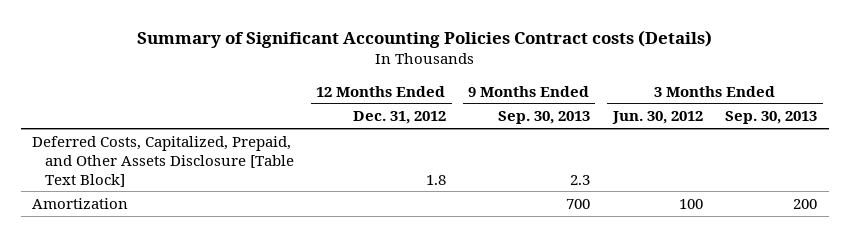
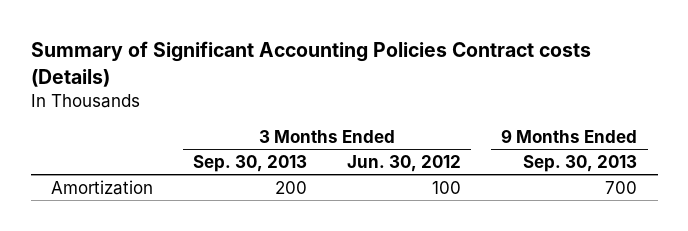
- | 12 Months Ended Dec. 31, 2012 | 9 Months Ended Sep. 30, 2013 | 3 Months Ended Jun. 30, 2012 | 3 Months Ended Sep. 30, 2013
+ | 3 Months Ended Sep. 30, 2013 | 3 Months Ended Jun. 30, 2012 | 9 Months Ended Sep. 30, 2013
- Deferred Costs, Capitalized, Prepaid, and Other Assets Disclosure [Table Text Block] | 1.8 | 2.3 | |

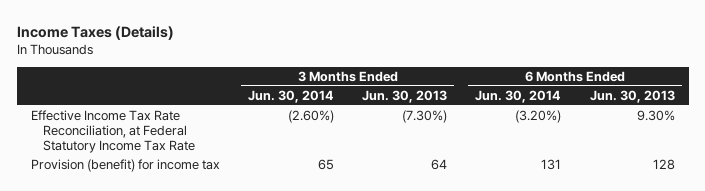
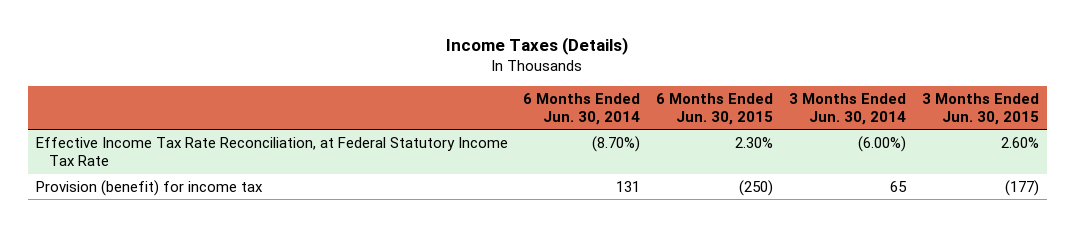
- | 3 Months Ended Jun. 30, 2014 | 3 Months Ended Jun. 30, 2013 | 6 Months Ended Jun. 30, 2014 | 6 Months Ended Jun. 30, 2013
+ | 6 Months Ended Jun. 30, 2014 | 6 Months Ended Jun. 30, 2015 | 3 Months Ended Jun. 30, 2014 | 3 Months Ended Jun. 30, 2015
- Effective Income Tax Rate Reconciliation, at Federal Statutory Income Tax Rate | (2.60%) | (7.30%) | (3.20%) | 9.30%
+ Effective Income Tax Rate Reconciliation, at Federal Statutory Income Tax Rate | (8.70%) | 2.30% | (6.00%) | 2.60%

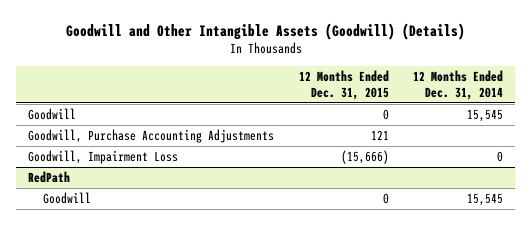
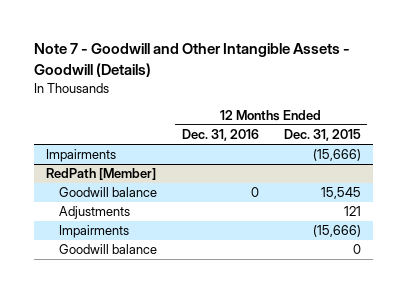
- Goodwill and Other Intangible Assets (Goodwill) (Details)
+ Note 7 - Goodwill and Other Intangible Assets - Goodwill (Details)
- | 12 Months Ended Dec. 31, 2015 | 12 Months Ended Dec. 31, 2014
+ | 12 Months Ended Dec. 31, 2016 | 12 Months Ended Dec. 31, 2015
- Goodwill | 0 | 15,545
- Goodwill, Purchase Accounting Adjustments | 121 |
- Goodwill, Impairment Loss | (15,666) | 0
- RedPath
- Goodwill | 0 | 15,545
+ Impairments | | (15,666)
+ RedPath [Member]
+ Goodwill balance | 0 | 15,545
+ Adjustments | | 121
+ Impairments | | (15,666)
+ Goodwill balance | | 0

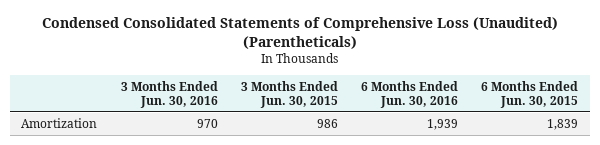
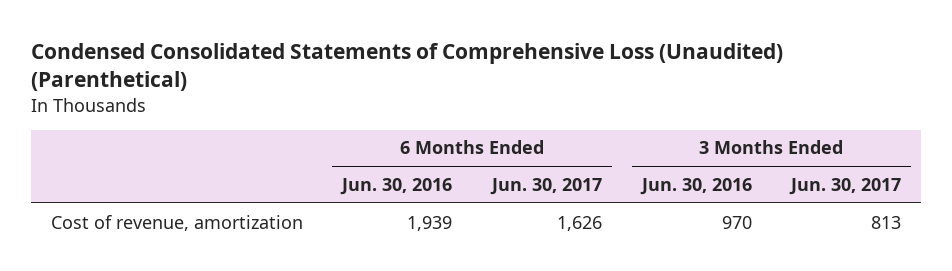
- Condensed Consolidated Statements of Comprehensive Loss (Unaudited) (Parentheticals)
+ Condensed Consolidated Statements of Comprehensive Loss (Unaudited) (Parenthetical)
- | 3 Months Ended Jun. 30, 2016 | 3 Months Ended Jun. 30, 2015 | 6 Months Ended Jun. 30, 2016 | 6 Months Ended Jun. 30, 2015
+ | 6 Months Ended Jun. 30, 2016 | 6 Months Ended Jun. 30, 2017 | 3 Months Ended Jun. 30, 2016 | 3 Months Ended Jun. 30, 2017
- Amortization | 970 | 986 | 1,939 | 1,839
+ Cost of revenue, amortization | 1,939 | 1,626 | 970 | 813

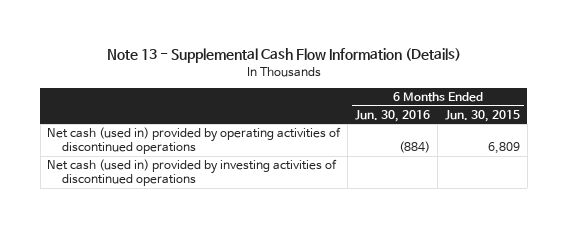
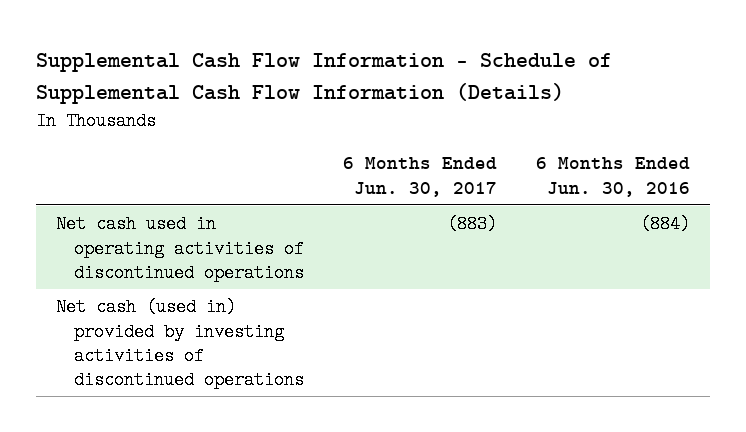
- Note 13 - Supplemental Cash Flow Information (Details)
+ Supplemental Cash Flow Information - Schedule of Supplemental Cash Flow Information (Details)
- | 6 Months Ended Jun. 30, 2016 | 6 Months Ended Jun. 30, 2015
+ | 6 Months Ended Jun. 30, 2017 | 6 Months Ended Jun. 30, 2016
- Net cash (used in) provided by operating activities of discontinued operations | (884) | 6,809
+ Net cash used in operating activities of discontinued operations | (883) | (884)

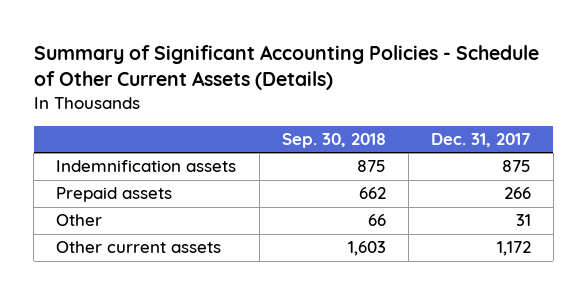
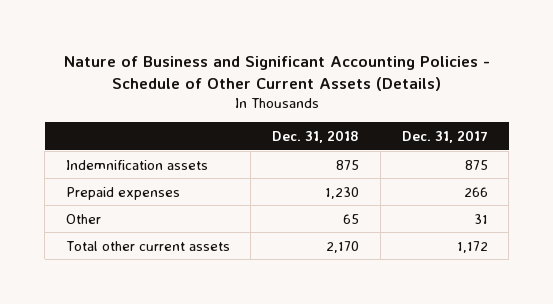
- Summary of Significant Accounting Policies - Schedule of Other Current Assets (Details)
+ Nature of Business and Significant Accounting Policies - Schedule of Other Current Assets (Details)
- | Sep. 30, 2018 | Dec. 31, 2017
+ | Dec. 31, 2018 | Dec. 31, 2017
- Prepaid assets | 662 | 266
+ Prepaid expenses | 1,230 | 266
- Other current assets | 1,603 | 1,172
+ Total other current assets | 2,170 | 1,172

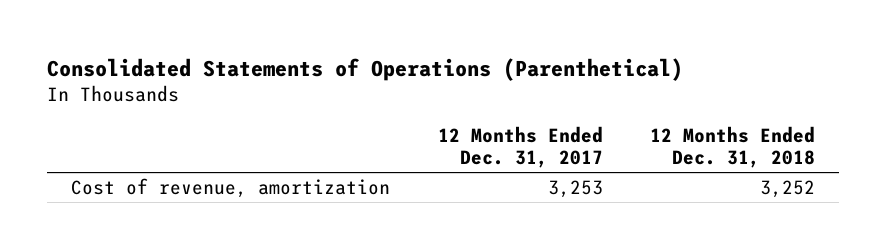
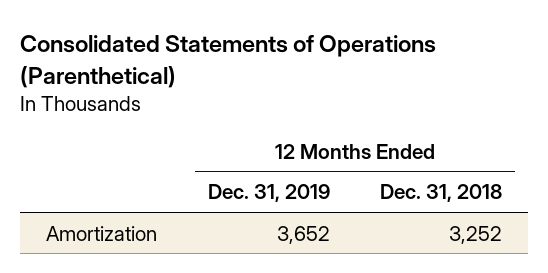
- | 12 Months Ended Dec. 31, 2017 | 12 Months Ended Dec. 31, 2018
+ | 12 Months Ended Dec. 31, 2019 | 12 Months Ended Dec. 31, 2018
- Cost of revenue, amortization | 3,253 | 3,252
+ Amortization | 3,652 | 3,252

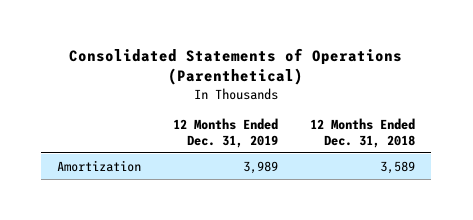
- Amortization | 3,652 | 3,252
+ Amortization | 3,989 | 3,589

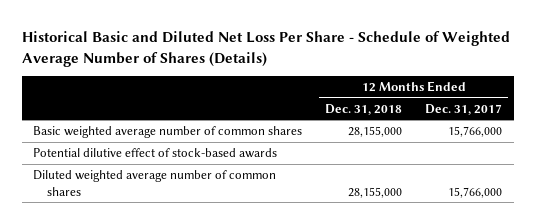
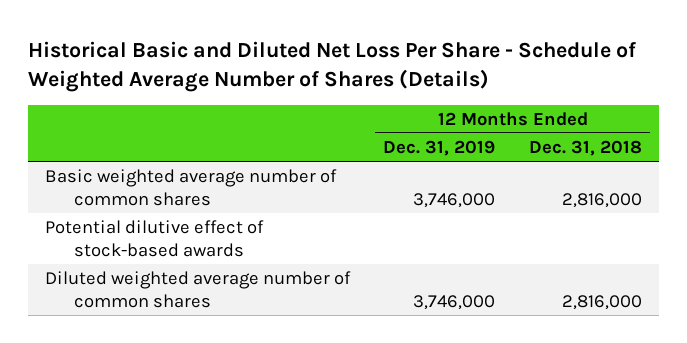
- | 12 Months Ended Dec. 31, 2018 | 12 Months Ended Dec. 31, 2017
+ | 12 Months Ended Dec. 31, 2019 | 12 Months Ended Dec. 31, 2018
- Basic weighted average number of common shares | 28,155,000 | 15,766,000
+ Basic weighted average number of common shares | 3,746,000 | 2,816,000
- Diluted weighted average number of common shares | 28,155,000 | 15,766,000
+ Diluted weighted average number of common shares | 3,746,000 | 2,816,000

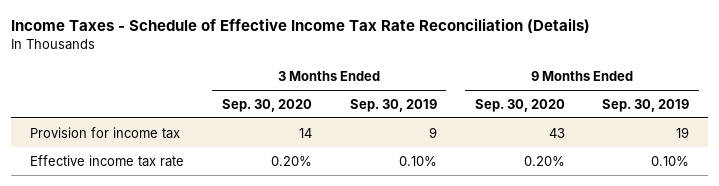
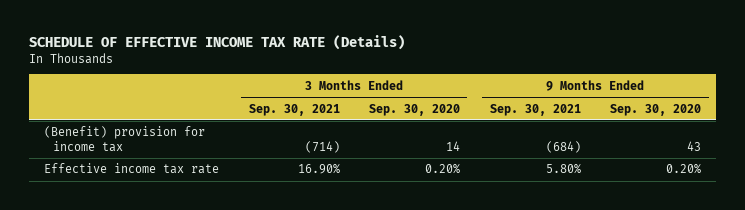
- Income Taxes - Schedule of Effective Income Tax Rate Reconciliation (Details)
+ SCHEDULE OF EFFECTIVE INCOME TAX RATE (Details)
- | 3 Months Ended Sep. 30, 2020 | 3 Months Ended Sep. 30, 2019 | 9 Months Ended Sep. 30, 2020 | 9 Months Ended Sep. 30, 2019
+ | 3 Months Ended Sep. 30, 2021 | 3 Months Ended Sep. 30, 2020 | 9 Months Ended Sep. 30, 2021 | 9 Months Ended Sep. 30, 2020
- Provision for income tax | 14 | 9 | 43 | 19
+ (Benefit) provision for income tax | (714) | 14 | (684) | 43

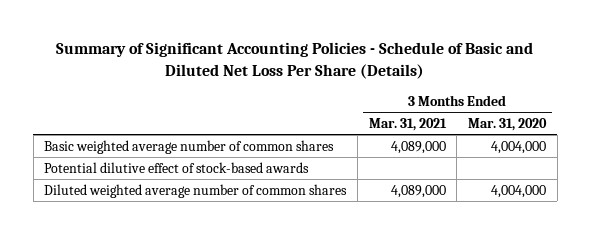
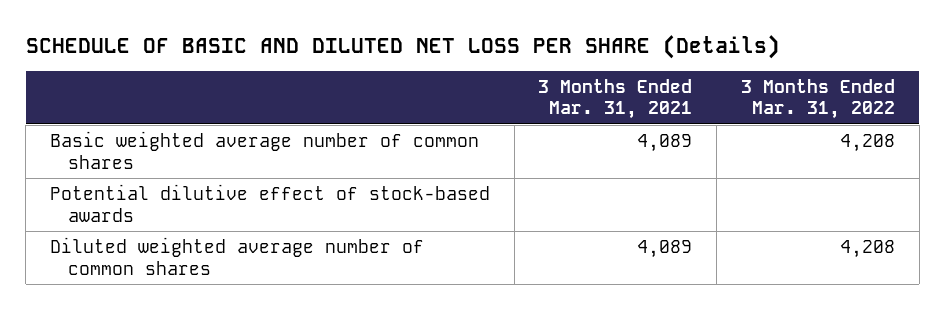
- Summary of Significant Accounting Policies - Schedule of Basic and Diluted Net Loss Per Share (Details)
+ SCHEDULE OF BASIC AND DILUTED NET LOSS PER SHARE (Details)
- | 3 Months Ended Mar. 31, 2021 | 3 Months Ended Mar. 31, 2020
+ | 3 Months Ended Mar. 31, 2021 | 3 Months Ended Mar. 31, 2022
- Basic weighted average number of common shares | 4,089,000 | 4,004,000
+ Basic weighted average number of common shares | 4,089 | 4,208
- Diluted weighted average number of common shares | 4,089,000 | 4,004,000
+ Diluted weighted average number of common shares | 4,089 | 4,208

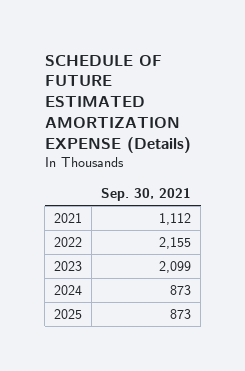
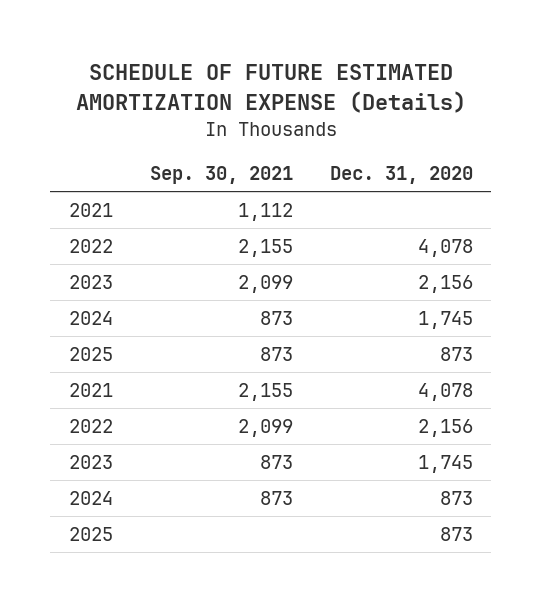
- | Sep. 30, 2021
+ | Sep. 30, 2021 | Dec. 31, 2020
+ 2021 | 2,155 | 4,078
+ 2022 | 2,099 | 2,156
+ 2023 | 873 | 1,745
+ 2024 | 873 | 873
+ 2025 | | 873

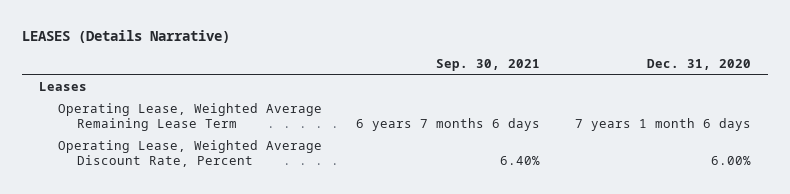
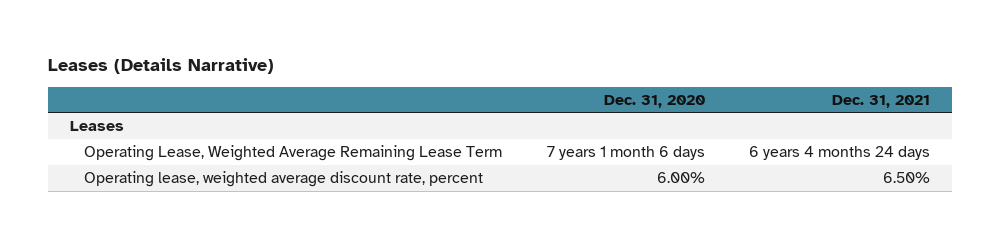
- LEASES (Details Narrative)
+ Leases (Details Narrative)
- | Sep. 30, 2021 | Dec. 31, 2020
+ | Dec. 31, 2020 | Dec. 31, 2021
- Operating Lease, Weighted Average Discount Rate, Percent | 6.40% | 6.00%
+ Operating lease, weighted average discount rate, percent | 6.00% | 6.50%

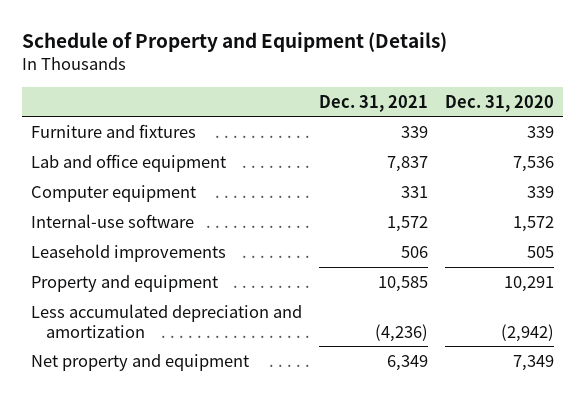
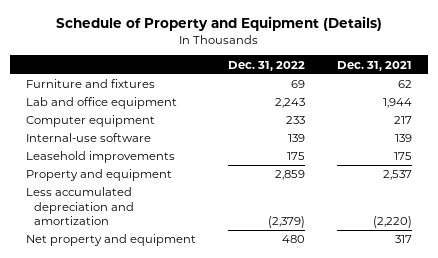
- | Dec. 31, 2021 | Dec. 31, 2020
+ | Dec. 31, 2022 | Dec. 31, 2021
- Furniture and fixtures | 339 | 339
- Lab and office equipment | 7,837 | 7,536
- Computer equipment | 331 | 339
- Internal-use software | 1,572 | 1,572
- Leasehold improvements | 506 | 505
- Property and equipment | 10,585 | 10,291
- Less accumulated depreciation and amortization | (4,236) | (2,942)
- Net property and equipment | 6,349 | 7,349
+ Furniture and fixtures | 69 | 62
+ Lab and office equipment | 2,243 | 1,944
+ Computer equipment | 233 | 217
+ Internal-use software | 139 | 139
+ Leasehold improvements | 175 | 175
+ Property and equipment | 2,859 | 2,537
+ Less accumulated depreciation and amortization | (2,379) | (2,220)
+ Net property and equipment | 480 | 317

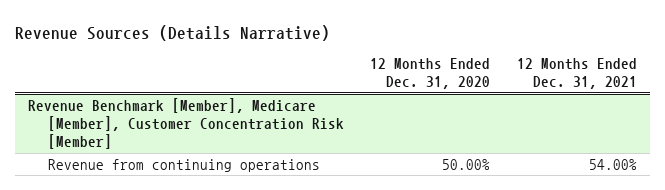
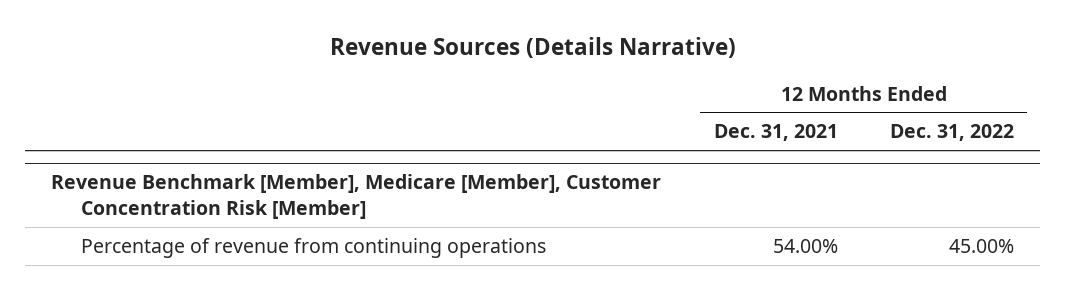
- | 12 Months Ended Dec. 31, 2020 | 12 Months Ended Dec. 31, 2021
+ | 12 Months Ended Dec. 31, 2021 | 12 Months Ended Dec. 31, 2022
@ Revenue Benchmark [Member], Medicare [Member], Customer Concentration Risk [Member]
- Revenue from continuing operations | 50.00% | 54.00%
+ Percentage of revenue from continuing operations | 54.00% | 45.00%

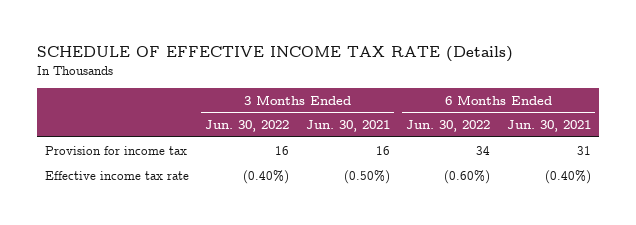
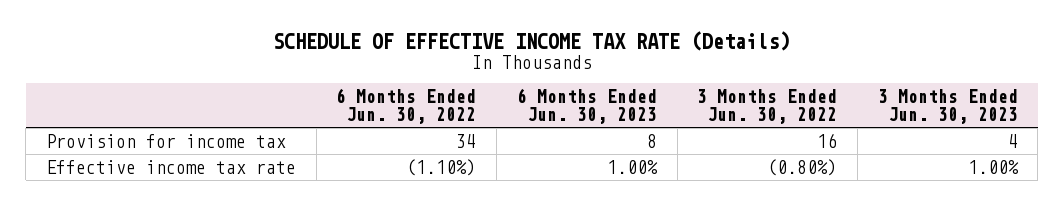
- | 3 Months Ended Jun. 30, 2022 | 3 Months Ended Jun. 30, 2021 | 6 Months Ended Jun. 30, 2022 | 6 Months Ended Jun. 30, 2021
+ | 6 Months Ended Jun. 30, 2022 | 6 Months Ended Jun. 30, 2023 | 3 Months Ended Jun. 30, 2022 | 3 Months Ended Jun. 30, 2023
- Effective income tax rate | (0.40%) | (0.50%) | (0.60%) | (0.40%)
+ Effective income tax rate | (1.10%) | 1.00% | (0.80%) | 1.00%

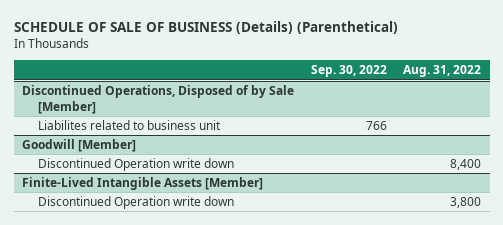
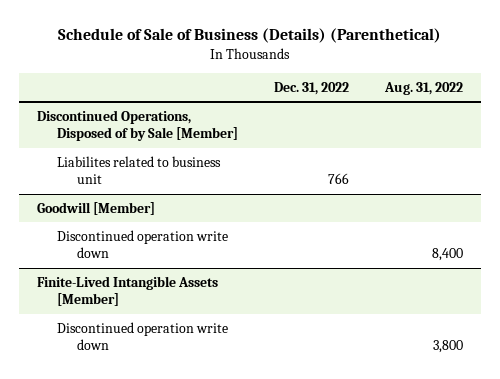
- SCHEDULE OF SALE OF BUSINESS (Details) (Parenthetical)
+ Schedule of Sale of Business (Details) (Parenthetical)
- | Sep. 30, 2022 | Aug. 31, 2022
+ | Dec. 31, 2022 | Aug. 31, 2022
@ Goodwill [Member]
- Discontinued Operation write down | | 8,400
+ Discontinued operation write down | | 8,400
@ Finite-Lived Intangible Assets [Member]
- Discontinued Operation write down | | 3,800
+ Discontinued operation write down | | 3,800

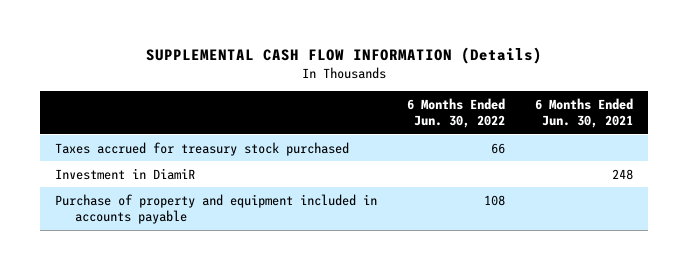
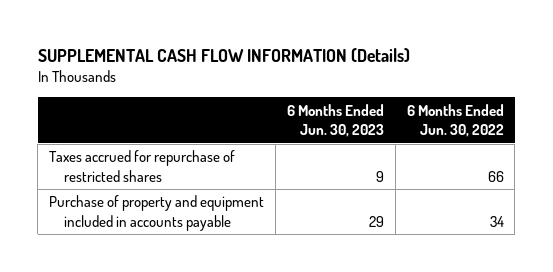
- | 6 Months Ended Jun. 30, 2022 | 6 Months Ended Jun. 30, 2021
+ | 6 Months Ended Jun. 30, 2023 | 6 Months Ended Jun. 30, 2022
- Taxes accrued for treasury stock purchased | 66 |
- Investment in DiamiR | | 248
- Purchase of property and equipment included in accounts payable | 108 |
+ Taxes accrued for repurchase of restricted shares | 9 | 66
+ Purchase of property and equipment included in accounts payable | 29 | 34

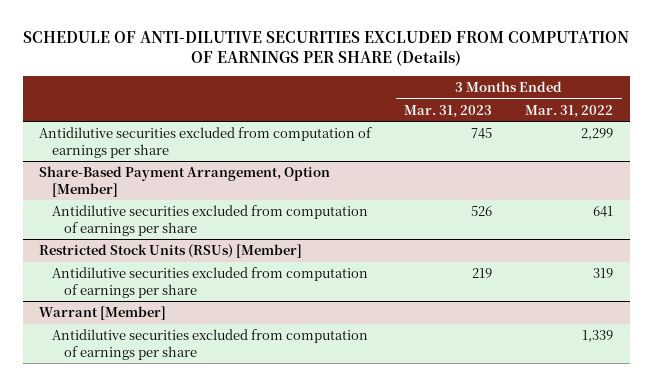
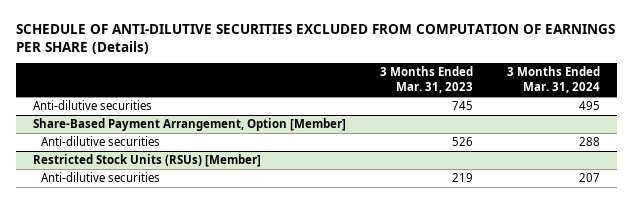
- | 3 Months Ended Mar. 31, 2023 | 3 Months Ended Mar. 31, 2022
+ | 3 Months Ended Mar. 31, 2023 | 3 Months Ended Mar. 31, 2024
- Antidilutive securities excluded from computation of earnings per share | 745 | 2,299
+ Anti-dilutive securities | 745 | 495
@ Share-Based Payment Arrangement, Option [Member]
- Antidilutive securities excluded from computation of earnings per share | 526 | 641
+ Anti-dilutive securities | 526 | 288
@ Restricted Stock Units (RSUs) [Member]
- Antidilutive securities excluded from computation of earnings per share | 219 | 319
- Warrant [Member]
- Antidilutive securities excluded from computation of earnings per share | | 1,339
@ Restricted Stock Units (RSUs) [Member]
+ Anti-dilutive securities | 219 | 207

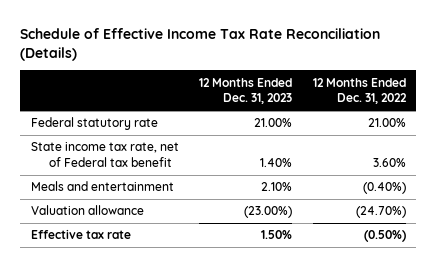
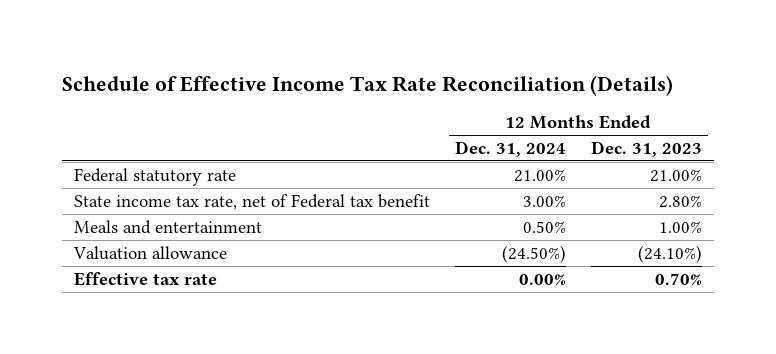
- | 12 Months Ended Dec. 31, 2023 | 12 Months Ended Dec. 31, 2022
+ | 12 Months Ended Dec. 31, 2024 | 12 Months Ended Dec. 31, 2023
- State income tax rate, net of Federal tax benefit | 1.40% | 3.60%
- Meals and entertainment | 2.10% | (0.40%)
- Valuation allowance | (23.00%) | (24.70%)
- Effective tax rate | 1.50% | (0.50%)
+ State income tax rate, net of Federal tax benefit | 3.00% | 2.80%
+ Meals and entertainment | 0.50% | 1.00%
+ Valuation allowance | (24.50%) | (24.10%)
+ Effective tax rate | 0.00% | 0.70%

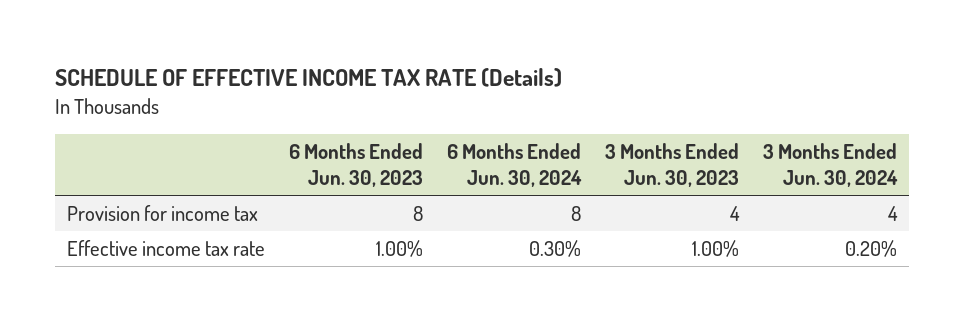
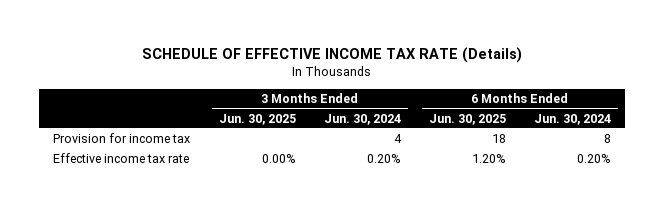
- | 6 Months Ended Jun. 30, 2023 | 6 Months Ended Jun. 30, 2024 | 3 Months Ended Jun. 30, 2023 | 3 Months Ended Jun. 30, 2024
+ | 3 Months Ended Jun. 30, 2025 | 3 Months Ended Jun. 30, 2024 | 6 Months Ended Jun. 30, 2025 | 6 Months Ended Jun. 30, 2024
- Effective income tax rate | 1.00% | 0.30% | 1.00% | 0.20%
+ Effective income tax rate | 0.00% | 0.20% | 1.20% | 0.20%

